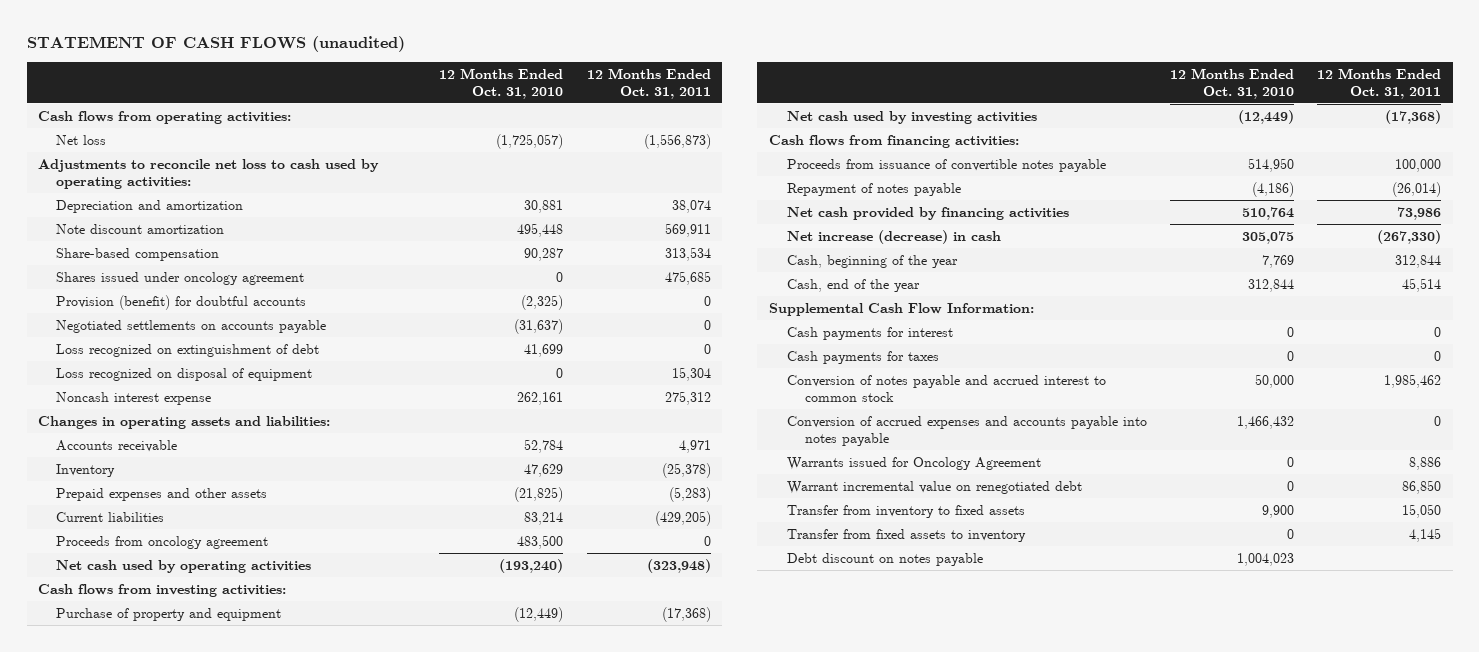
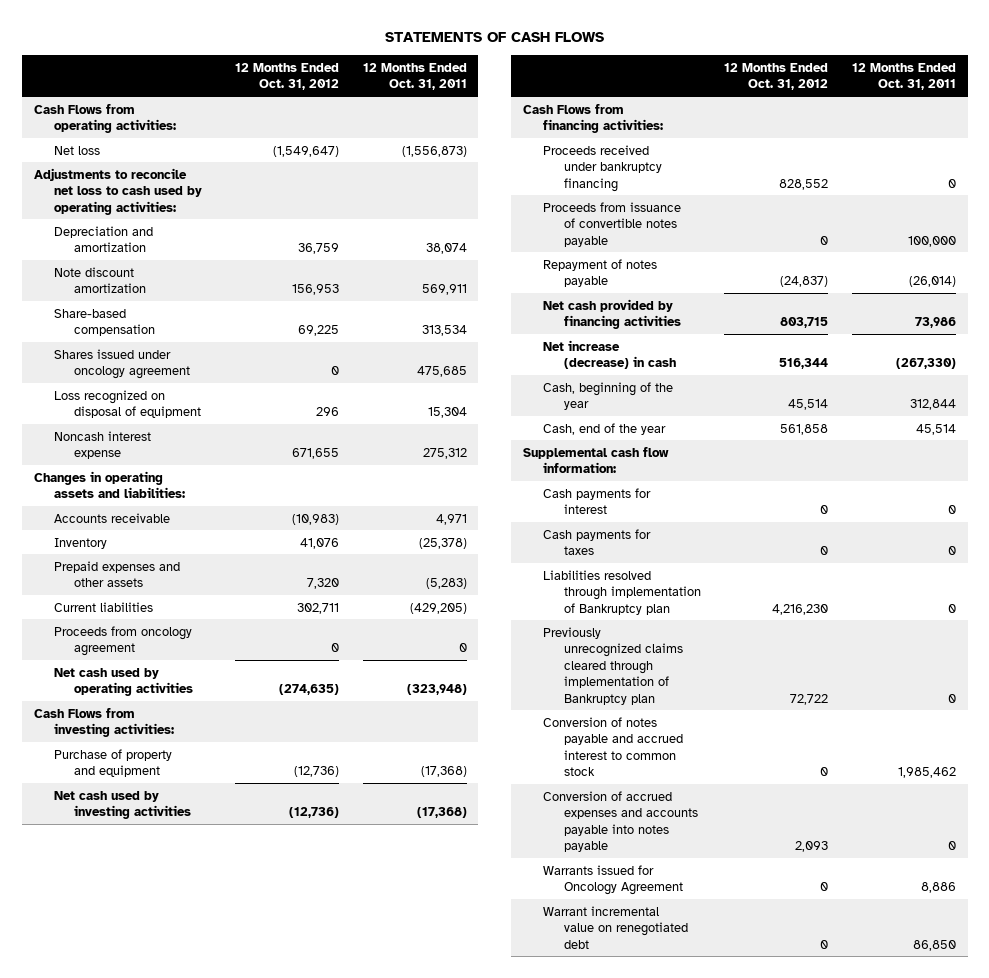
- STATEMENT OF CASH FLOWS (unaudited)
+ STATEMENTS OF CASH FLOWS
- | 12 Months Ended Oct. 31, 2010 | 12 Months Ended Oct. 31, 2011
+ | 12 Months Ended Oct. 31, 2012 | 12 Months Ended Oct. 31, 2011
- Cash flows from operating activities:
+ Cash Flows from operating activities:
- Provision (benefit) for doubtful accounts | (2,325) | 0
- Negotiated settlements on accounts payable | (31,637) | 0
- Loss recognized on extinguishment of debt | 41,699 | 0
- Cash flows from investing activities:
+ Cash Flows from investing activities:
- Cash flows from financing activities:
+ Cash Flows from financing activities:
+ Proceeds received under bankruptcy financing | 828,552 | 0
- Supplemental Cash Flow Information:
+ Supplemental cash flow information:
+ Liabilities resolved through implementation of Bankruptcy plan | 4,216,230 | 0
+ Previously unrecognized claims cleared through implementation of Bankruptcy plan | 72,722 | 0
- Transfer from inventory to fixed assets | 9,900 | 15,050
- Transfer from fixed assets to inventory | 0 | 4,145
- Debt discount on notes payable | 1,004,023 |

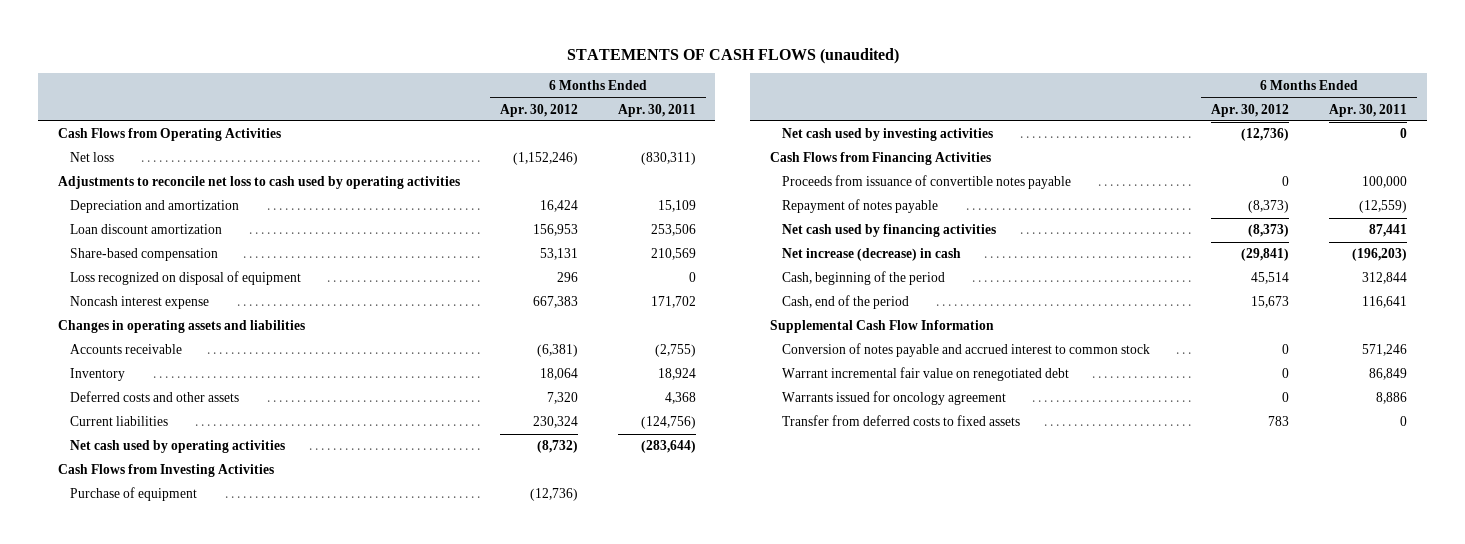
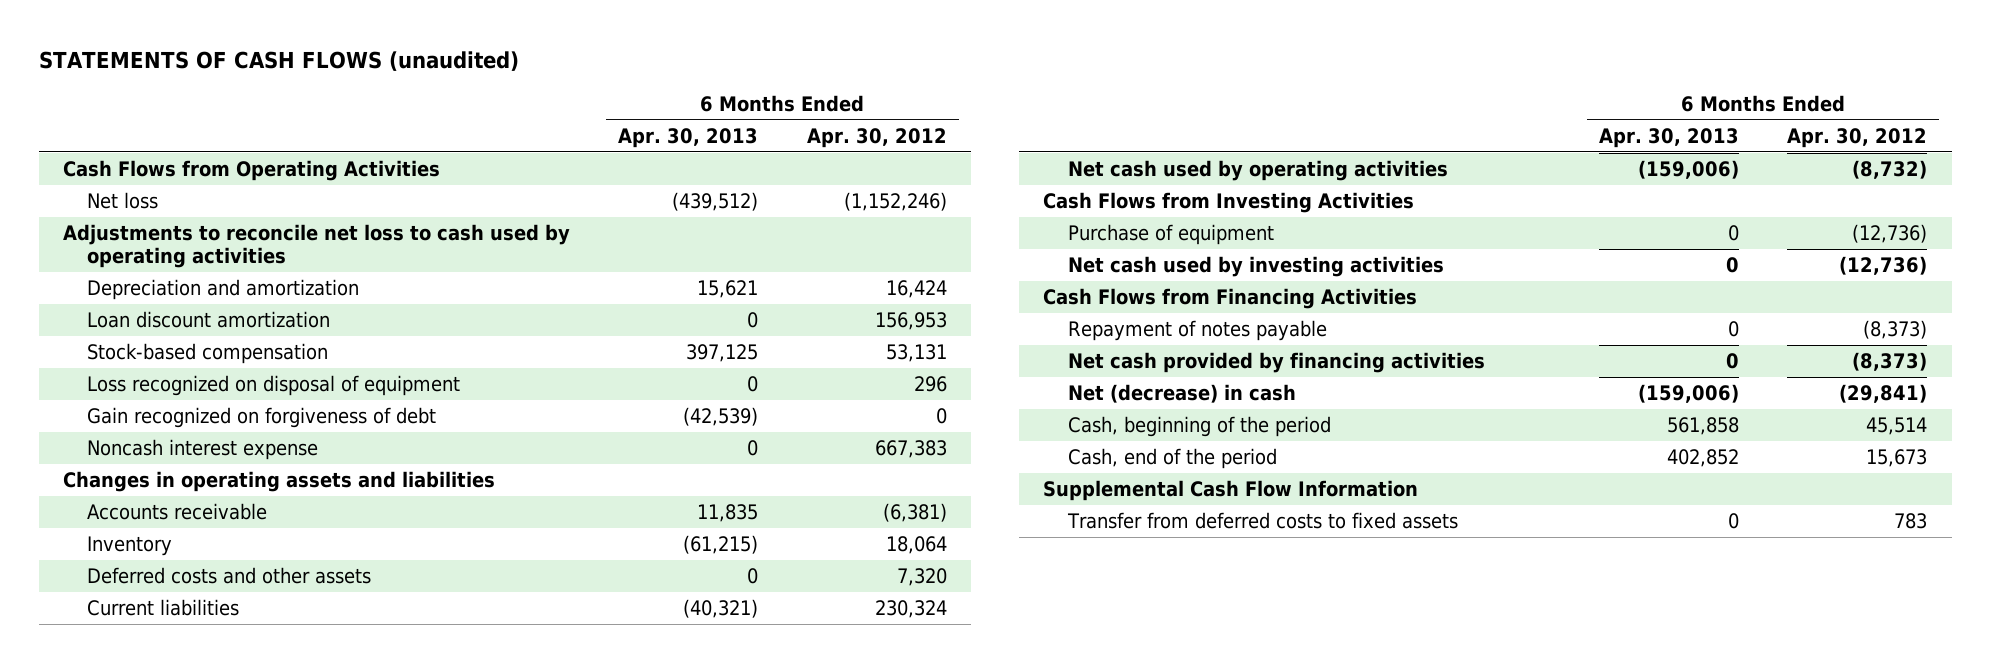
- | 6 Months Ended Apr. 30, 2012 | 6 Months Ended Apr. 30, 2011
+ | 6 Months Ended Apr. 30, 2013 | 6 Months Ended Apr. 30, 2012
- Share-based compensation | 53,131 | 210,569
+ Stock-based compensation | 397,125 | 53,131
+ Gain recognized on forgiveness of debt | (42,539) | 0
- Proceeds from issuance of convertible notes payable | 0 | 100,000
- Net cash used by financing activities | (8,373) | 87,441
- Net increase (decrease) in cash | (29,841) | (196,203)
+ Net cash provided by financing activities | 0 | (8,373)
+ Net (decrease) in cash | (159,006) | (29,841)
- Conversion of notes payable and accrued interest to common stock | 0 | 571,246
- Warrant incremental fair value on renegotiated debt | 0 | 86,849
- Warrants issued for oncology agreement | 0 | 8,886

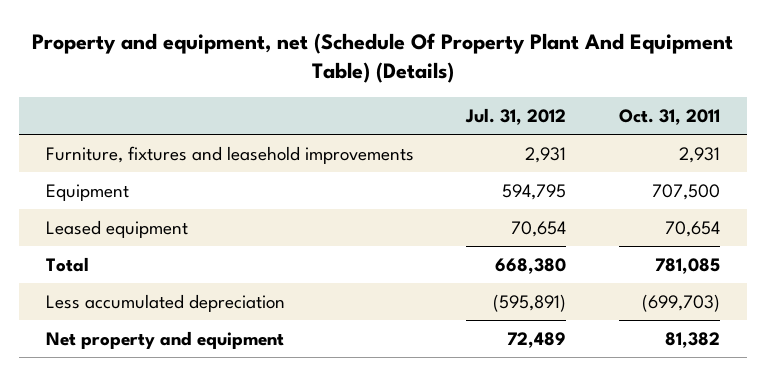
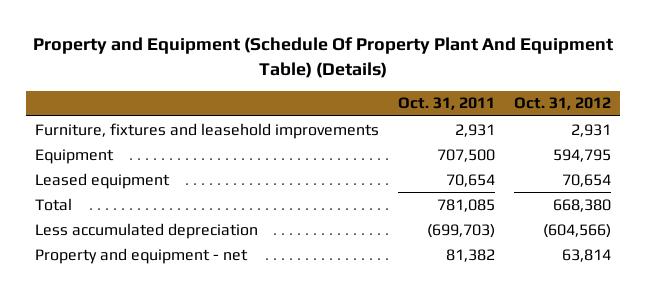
- Property and equipment, net (Schedule Of Property Plant And Equipment Table) (Details)
+ Property and Equipment (Schedule Of Property Plant And Equipment Table) (Details)
- | Jul. 31, 2012 | Oct. 31, 2011
+ | Oct. 31, 2011 | Oct. 31, 2012
- Net property and equipment | 72,489 | 81,382
+ Property and equipment - net | 81,382 | 63,814

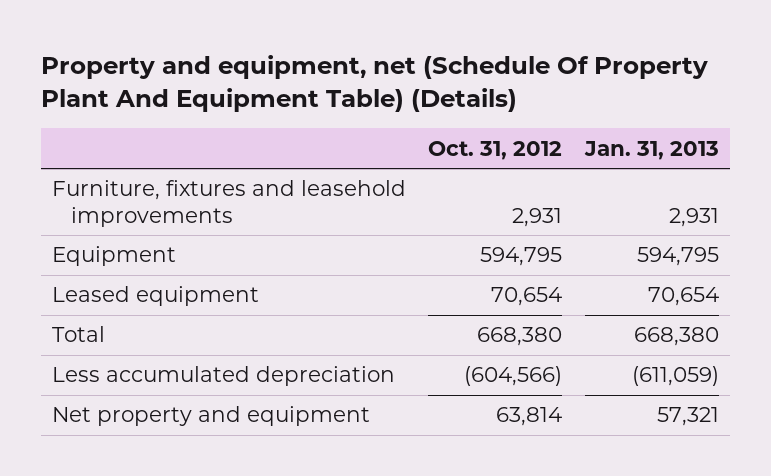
- Property and Equipment (Schedule Of Property Plant And Equipment Table) (Details)
+ Property and equipment, net (Schedule Of Property Plant And Equipment Table) (Details)
- | Oct. 31, 2011 | Oct. 31, 2012
+ | Oct. 31, 2012 | Jan. 31, 2013
- Property and equipment - net | 81,382 | 63,814
+ Net property and equipment | 63,814 | 57,321

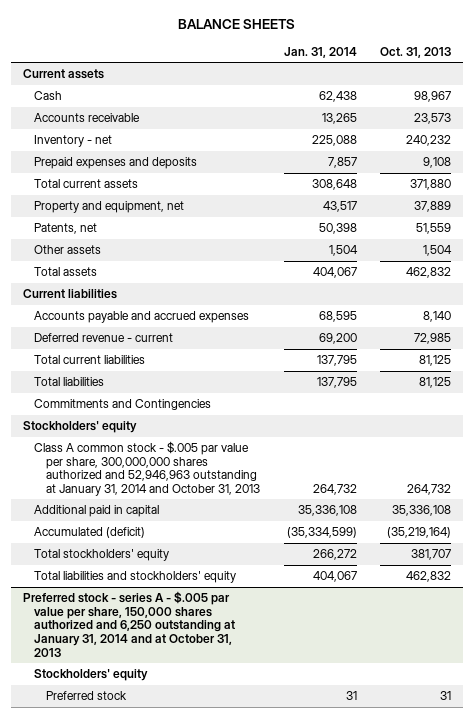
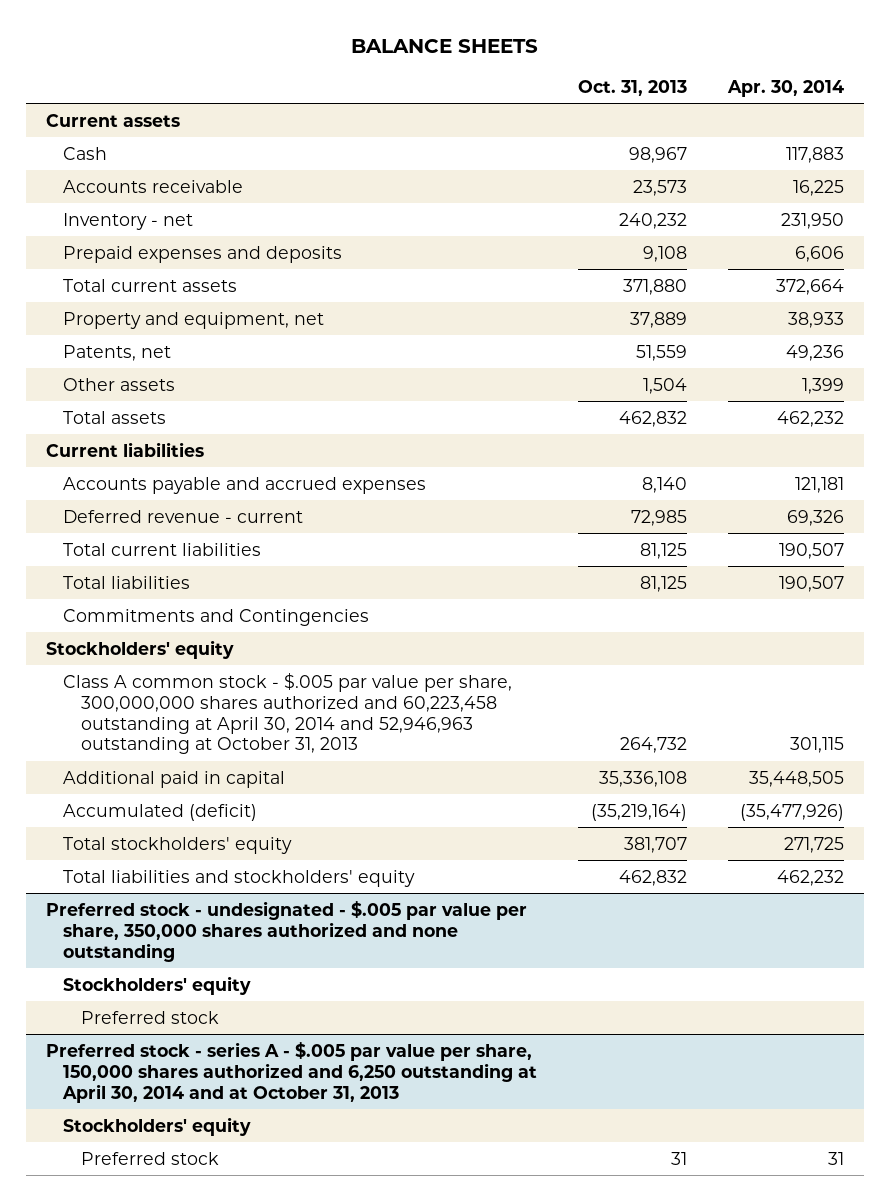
- | Jan. 31, 2014 | Oct. 31, 2013
+ | Oct. 31, 2013 | Apr. 30, 2014
- Class A common stock - $.005 par value per share, 300,000,000 shares authorized and 52,946,963 outstanding at January 31, 2014 and October 31, 2013 | 264,732 | 264,732
+ Class A common stock - $.005 par value per share, 300,000,000 shares authorized and 60,223,458 outstanding at April 30, 2014 and 52,946,963 outstanding at October 31, 2013 | 264,732 | 301,115
- Preferred stock - series A - $.005 par value per share, 150,000 shares authorized and 6,250 outstanding at January 31, 2014 and at October 31, 2013
+ Preferred stock - undesignated - $.005 par value per share, 350,000 shares authorized and none outstanding
+ Preferred stock
+ Preferred stock - series A - $.005 par value per share, 150,000 shares authorized and 6,250 outstanding at April 30, 2014 and at October 31, 2013
+ Stockholders' equity

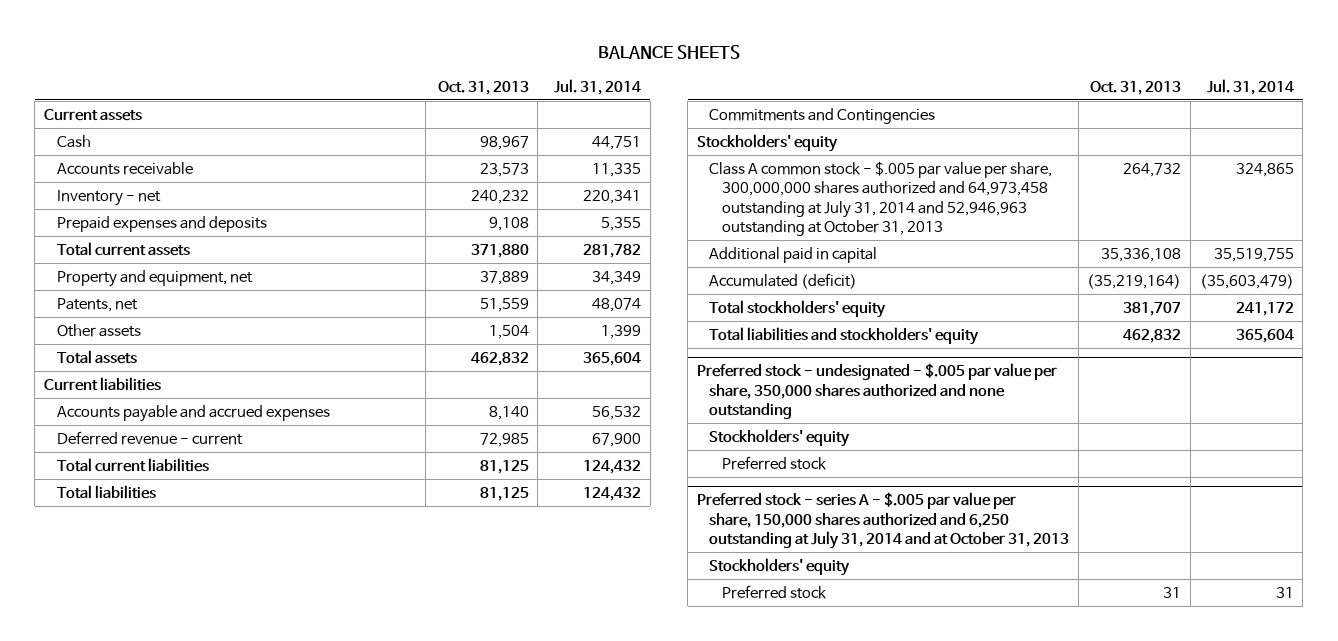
- | Oct. 31, 2013 | Apr. 30, 2014
+ | Oct. 31, 2013 | Jul. 31, 2014
- Class A common stock - $.005 par value per share, 300,000,000 shares authorized and 60,223,458 outstanding at April 30, 2014 and 52,946,963 outstanding at October 31, 2013 | 264,732 | 301,115
+ Class A common stock - $.005 par value per share, 300,000,000 shares authorized and 64,973,458 outstanding at July 31, 2014 and 52,946,963 outstanding at October 31, 2013 | 264,732 | 324,865
- Preferred stock - series A - $.005 par value per share, 150,000 shares authorized and 6,250 outstanding at April 30, 2014 and at October 31, 2013
+ Preferred stock - series A - $.005 par value per share, 150,000 shares authorized and 6,250 outstanding at July 31, 2014 and at October 31, 2013

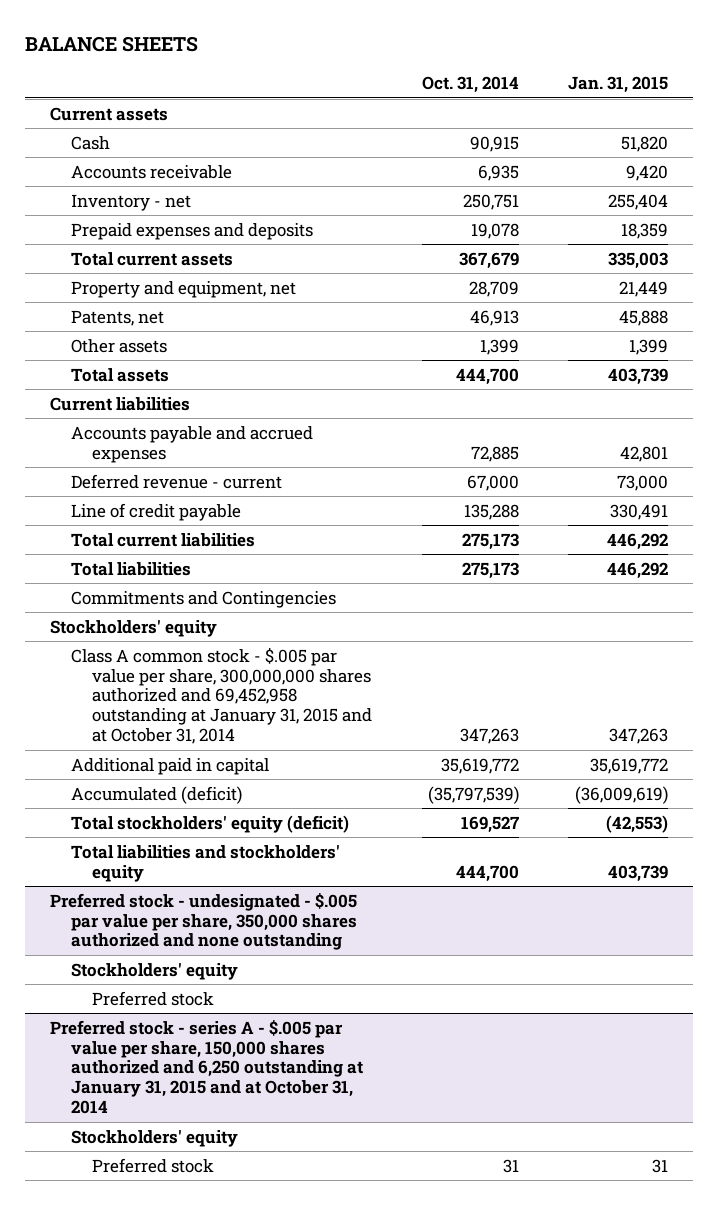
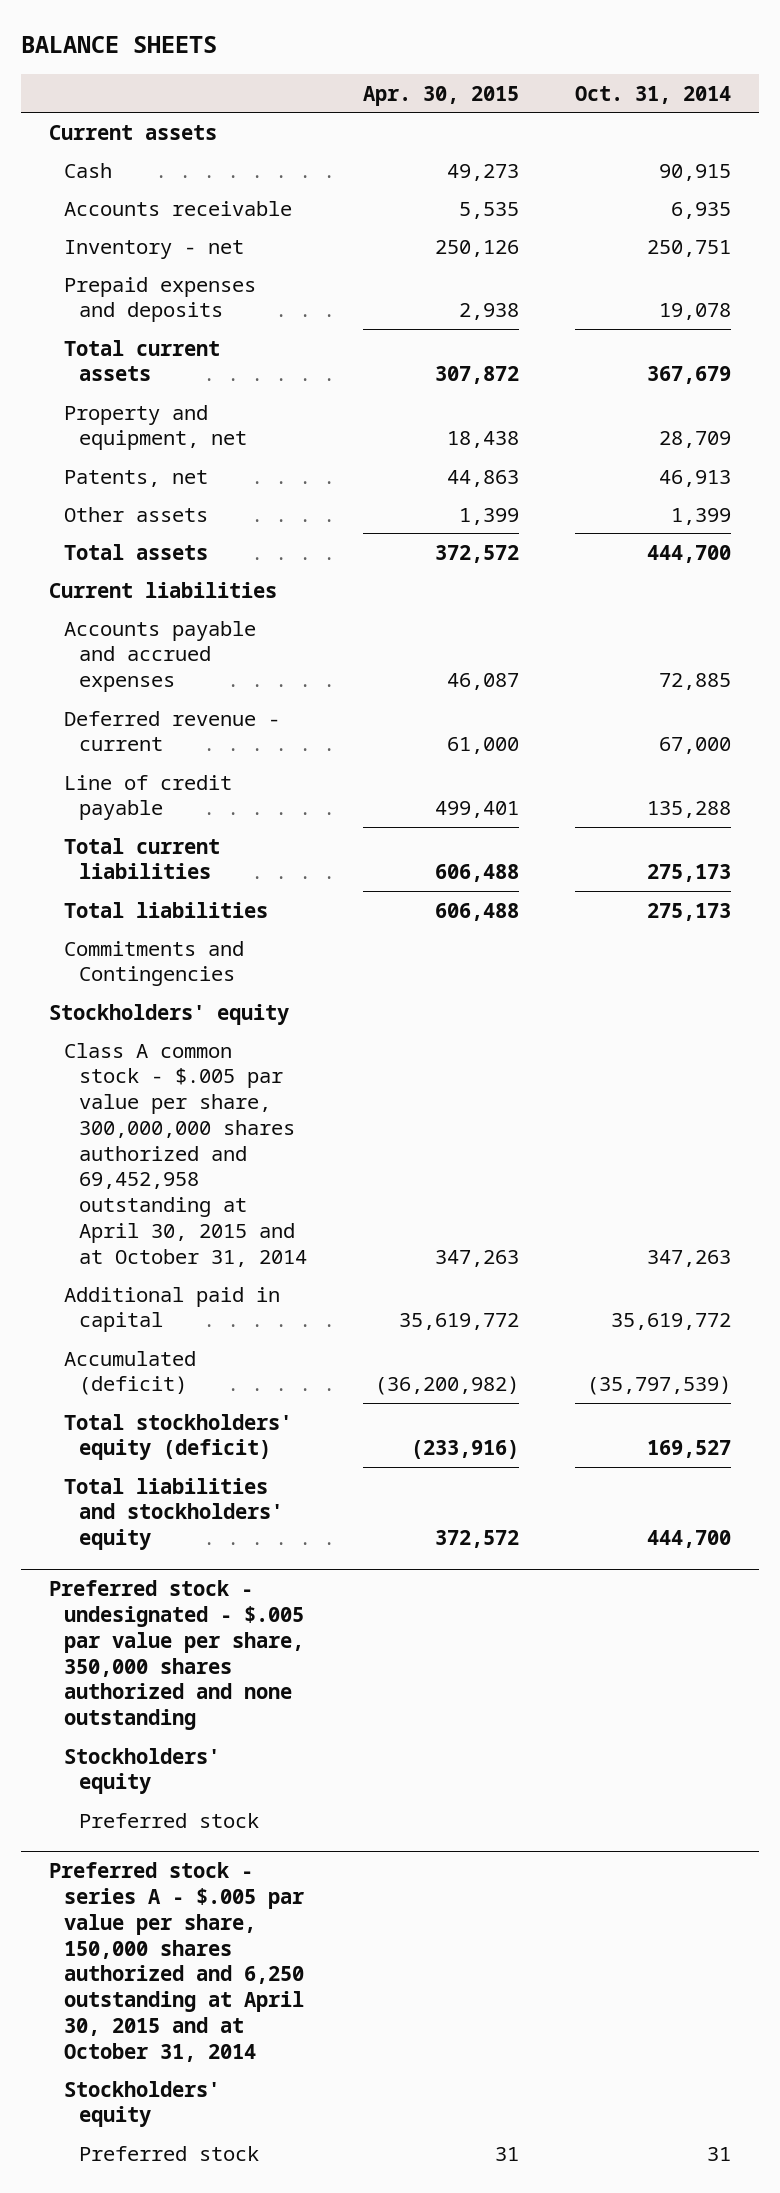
- | Oct. 31, 2014 | Jan. 31, 2015
+ | Apr. 30, 2015 | Oct. 31, 2014
- Class A common stock - $.005 par value per share, 300,000,000 shares authorized and 69,452,958 outstanding at January 31, 2015 and at October 31, 2014 | 347,263 | 347,263
+ Class A common stock - $.005 par value per share, 300,000,000 shares authorized and 69,452,958 outstanding at April 30, 2015 and at October 31, 2014 | 347,263 | 347,263
- Preferred stock - series A - $.005 par value per share, 150,000 shares authorized and 6,250 outstanding at January 31, 2015 and at October 31, 2014
+ Preferred stock - series A - $.005 par value per share, 150,000 shares authorized and 6,250 outstanding at April 30, 2015 and at October 31, 2014

